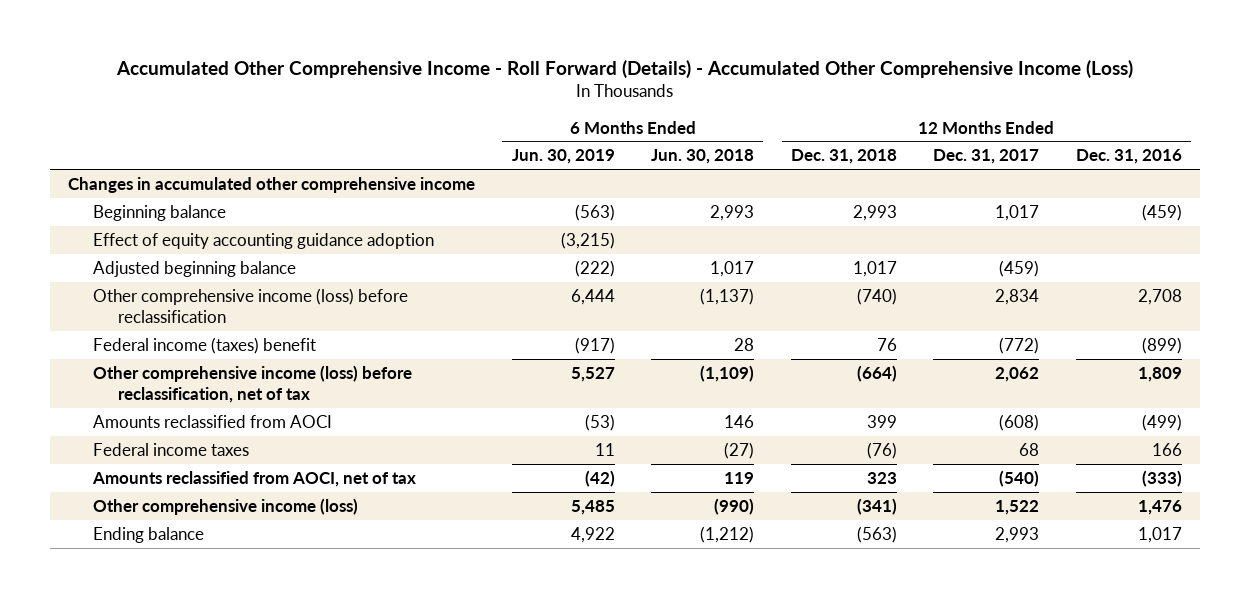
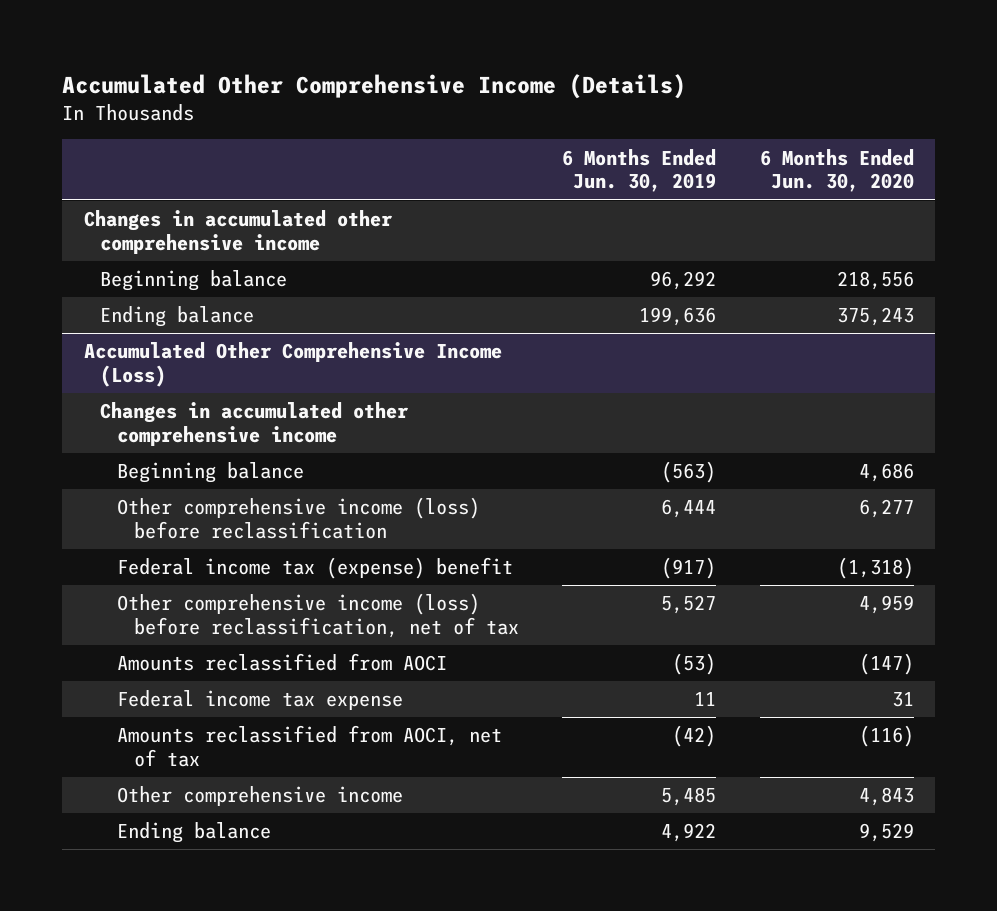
- Accumulated Other Comprehensive Income - Roll Forward (Details) - Accumulated Other Comprehensive Income (Loss)
+ Accumulated Other Comprehensive Income (Details)
- | 6 Months Ended Jun. 30, 2019 | 6 Months Ended Jun. 30, 2018 | 12 Months Ended Dec. 31, 2018 | 12 Months Ended Dec. 31, 2017 | 12 Months Ended Dec. 31, 2016
+ | 6 Months Ended Jun. 30, 2019 | 6 Months Ended Jun. 30, 2020
+ Beginning balance | 96,292 | 218,556
+ Ending balance | 199,636 | 375,243
+ Accumulated Other Comprehensive Income (Loss)
+ Changes in accumulated other comprehensive income
- Effect of equity accounting guidance adoption | (3,215) | | | |
- Adjusted beginning balance | (222) | 1,017 | 1,017 | (459) |
- Federal income (taxes) benefit | (917) | 28 | 76 | (772) | (899)
+ Federal income tax (expense) benefit | (917) | (1,318)
- Federal income taxes | 11 | (27) | (76) | 68 | 166
+ Federal income tax expense | 11 | 31
- Other comprehensive income (loss) | 5,485 | (990) | (341) | 1,522 | 1,476
+ Other comprehensive income | 5,485 | 4,843

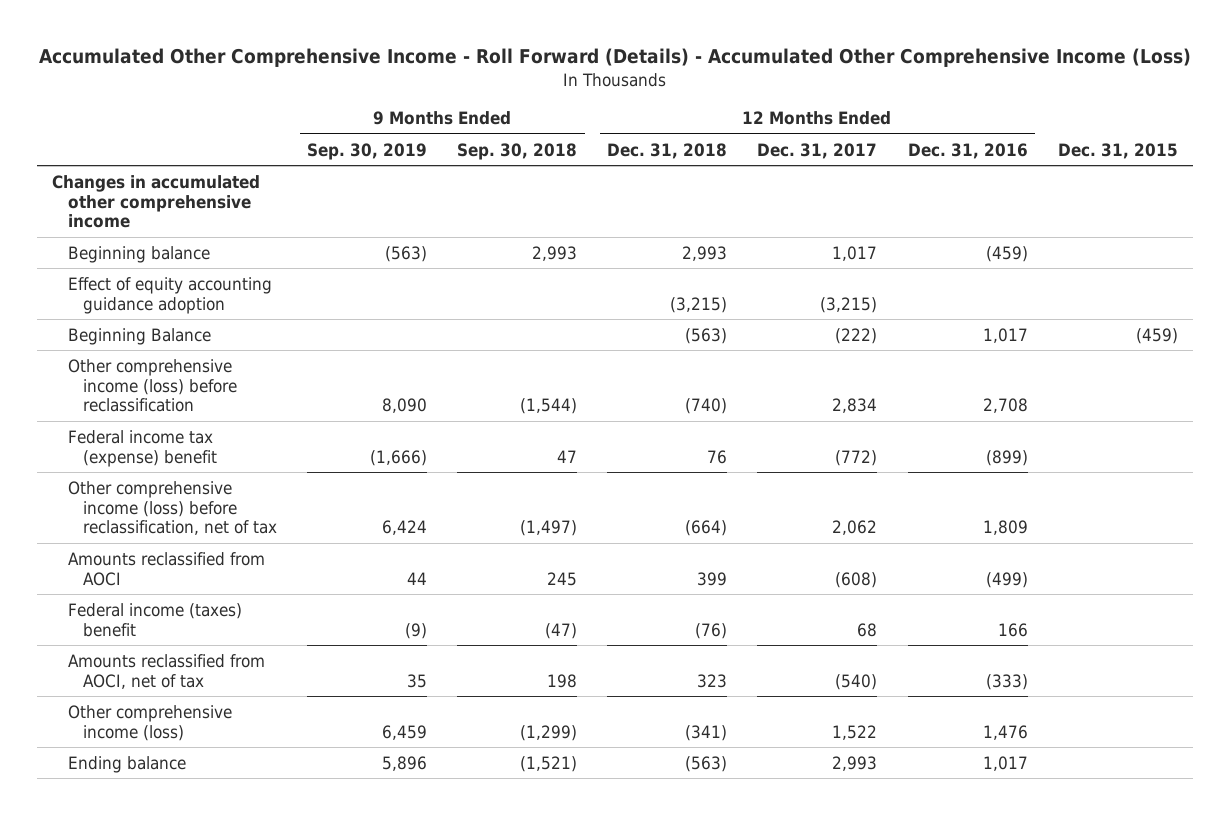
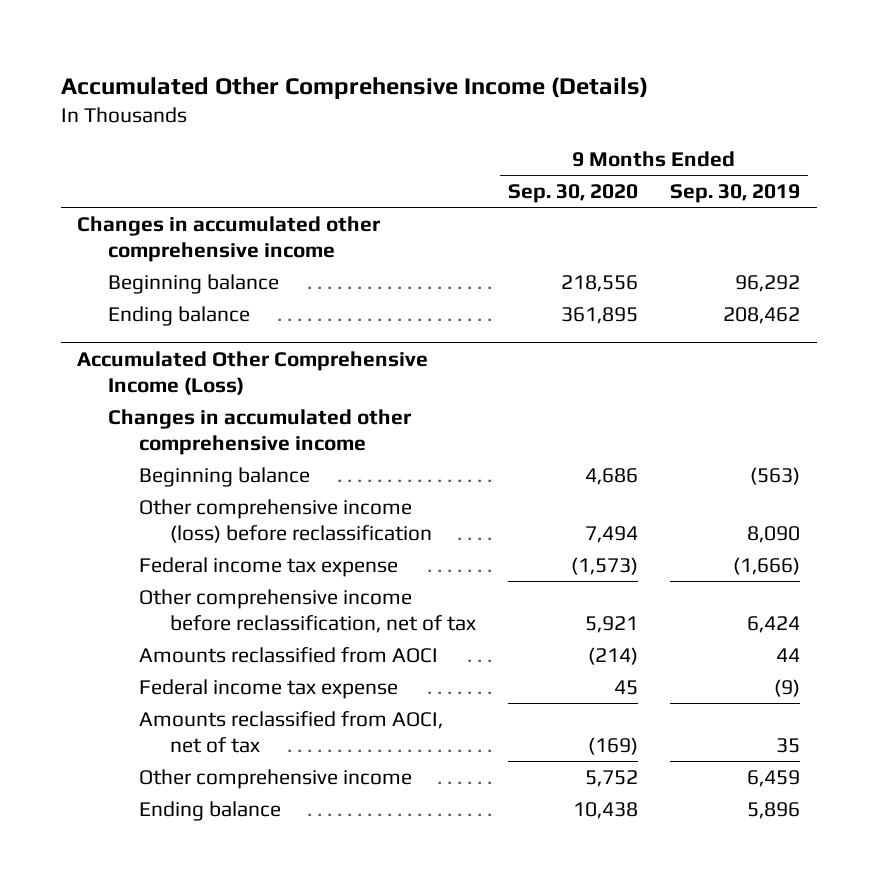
- Accumulated Other Comprehensive Income - Roll Forward (Details) - Accumulated Other Comprehensive Income (Loss)
+ Accumulated Other Comprehensive Income (Details)
- | 9 Months Ended Sep. 30, 2019 | 9 Months Ended Sep. 30, 2018 | 12 Months Ended Dec. 31, 2018 | 12 Months Ended Dec. 31, 2017 | 12 Months Ended Dec. 31, 2016 | Dec. 31, 2015
+ | 9 Months Ended Sep. 30, 2020 | 9 Months Ended Sep. 30, 2019
+ Beginning balance | 218,556 | 96,292
+ Ending balance | 361,895 | 208,462
+ Accumulated Other Comprehensive Income (Loss)
+ Changes in accumulated other comprehensive income
- Effect of equity accounting guidance adoption | | | (3,215) | (3,215) | |
- Beginning Balance | | | (563) | (222) | 1,017 | (459)
- Federal income tax (expense) benefit | (1,666) | 47 | 76 | (772) | (899) |
- Other comprehensive income (loss) before reclassification, net of tax | 6,424 | (1,497) | (664) | 2,062 | 1,809 |
+ Federal income tax expense | (1,573) | (1,666)
+ Other comprehensive income before reclassification, net of tax | 5,921 | 6,424
- Federal income (taxes) benefit | (9) | (47) | (76) | 68 | 166 |
+ Federal income tax expense | 45 | (9)
- Other comprehensive income (loss) | 6,459 | (1,299) | (341) | 1,522 | 1,476 |
+ Other comprehensive income | 5,752 | 6,459

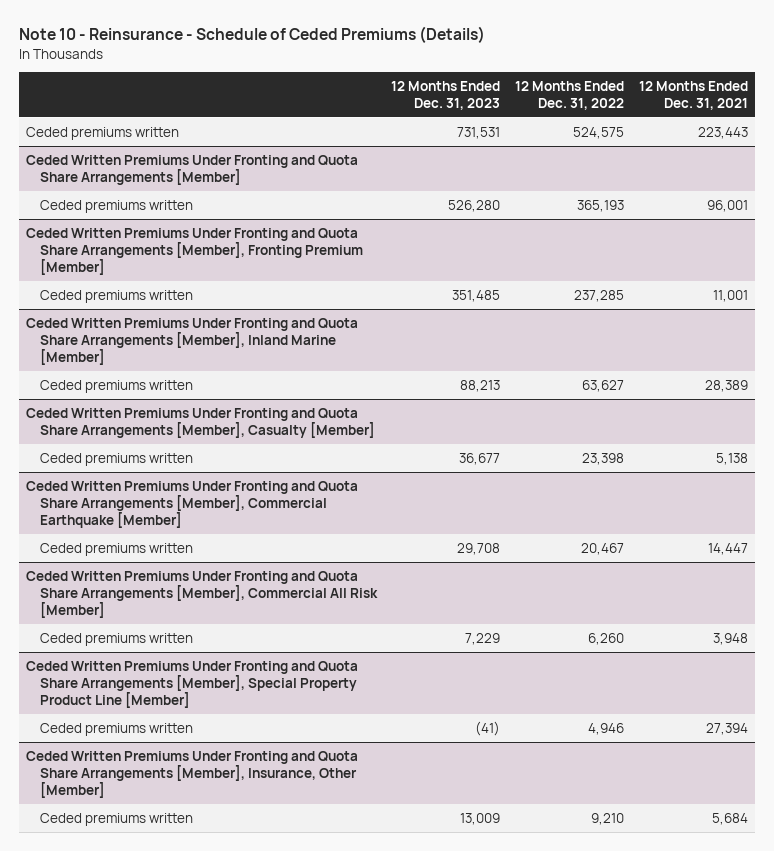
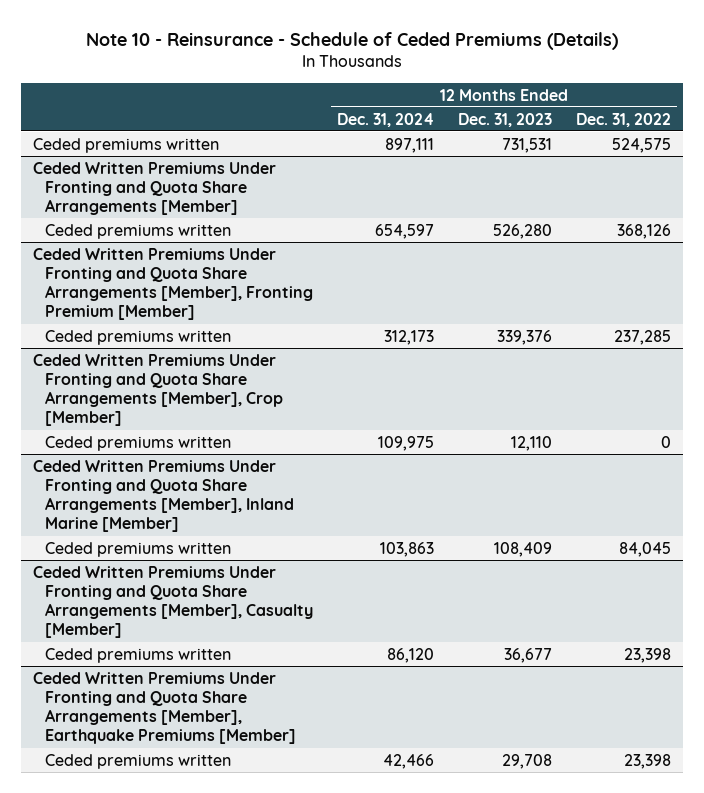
- | 12 Months Ended Dec. 31, 2023 | 12 Months Ended Dec. 31, 2022 | 12 Months Ended Dec. 31, 2021
+ | 12 Months Ended Dec. 31, 2024 | 12 Months Ended Dec. 31, 2023 | 12 Months Ended Dec. 31, 2022
@ Ceded Written Premiums Under Fronting and Quota Share Arrangements [Member]
- Ceded premiums written | 526,280 | 365,193 | 96,001
+ Ceded premiums written | 654,597 | 526,280 | 368,126
@ Ceded Written Premiums Under Fronting and Quota Share Arrangements [Member], Fronting Premium [Member]
- Ceded premiums written | 351,485 | 237,285 | 11,001
+ Ceded premiums written | 312,173 | 339,376 | 237,285
+ Ceded Written Premiums Under Fronting and Quota Share Arrangements [Member], Crop [Member]
+ Ceded premiums written | 109,975 | 12,110 | 0
@ Ceded Written Premiums Under Fronting and Quota Share Arrangements [Member], Inland Marine [Member]
- Ceded premiums written | 88,213 | 63,627 | 28,389
+ Ceded premiums written | 103,863 | 108,409 | 84,045
- Ceded Written Premiums Under Fronting and Quota Share Arrangements [Member], Commercial Earthquake [Member]
- Ceded premiums written | 29,708 | 20,467 | 14,447
- Ceded Written Premiums Under Fronting and Quota Share Arrangements [Member], Commercial All Risk [Member]
- Ceded premiums written | 7,229 | 6,260 | 3,948
- Ceded Written Premiums Under Fronting and Quota Share Arrangements [Member], Special Property Product Line [Member]
- Ceded premiums written | (41) | 4,946 | 27,394
- Ceded Written Premiums Under Fronting and Quota Share Arrangements [Member], Insurance, Other [Member]
- Ceded premiums written | 13,009 | 9,210 | 5,684
+ Ceded Written Premiums Under Fronting and Quota Share Arrangements [Member], Earthquake Premiums [Member]
+ Ceded premiums written | 42,466 | 29,708 | 23,398

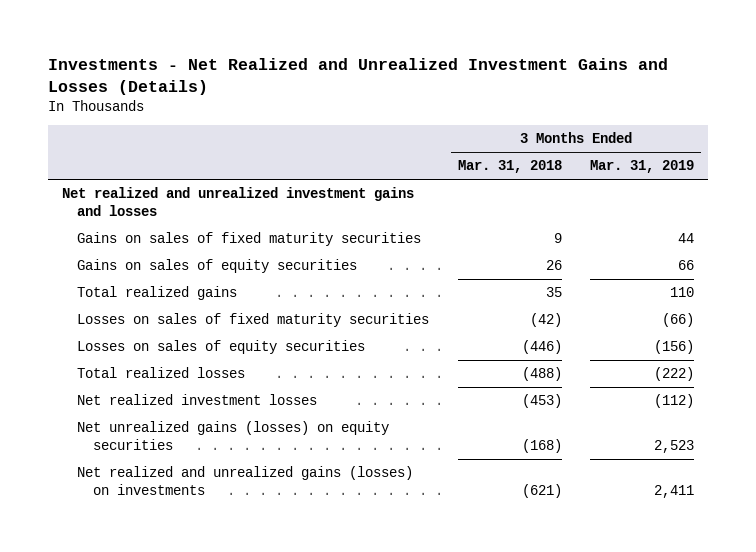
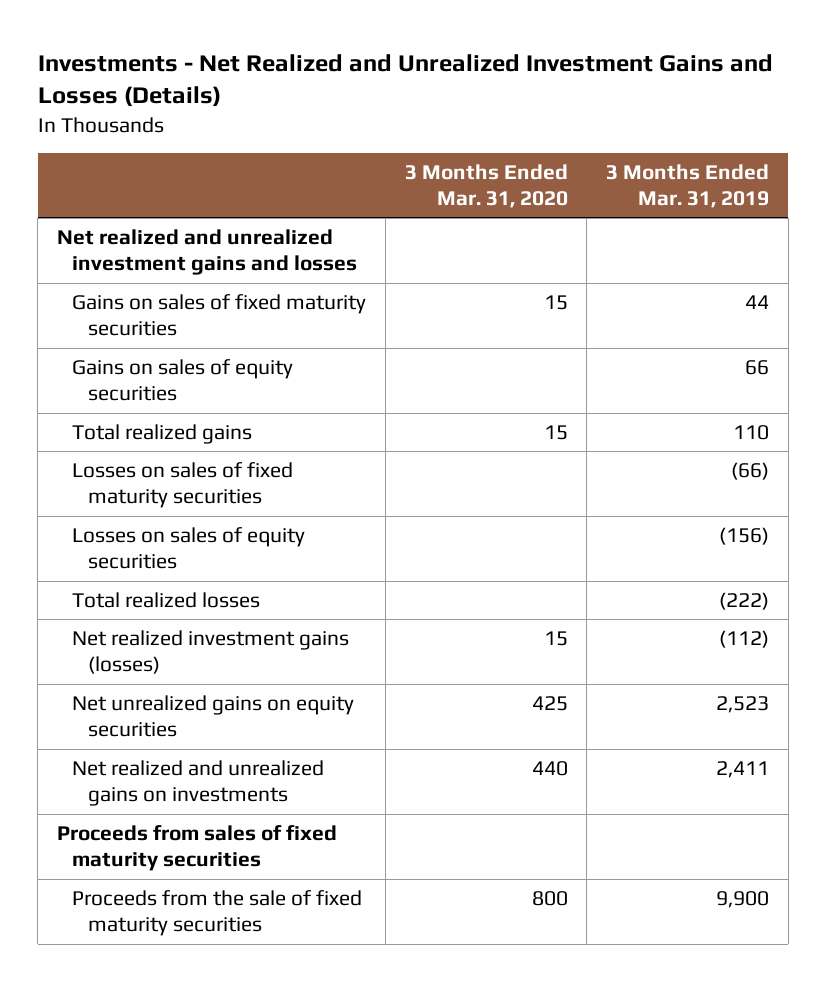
- | 3 Months Ended Mar. 31, 2018 | 3 Months Ended Mar. 31, 2019
+ | 3 Months Ended Mar. 31, 2020 | 3 Months Ended Mar. 31, 2019
- Net realized investment losses | (453) | (112)
- Net unrealized gains (losses) on equity securities | (168) | 2,523
- Net realized and unrealized gains (losses) on investments | (621) | 2,411
+ Net realized investment gains (losses) | 15 | (112)
+ Net unrealized gains on equity securities | 425 | 2,523
+ Net realized and unrealized gains on investments | 440 | 2,411
+ Proceeds from sales of fixed maturity securities
+ Proceeds from the sale of fixed maturity securities | 800 | 9,900

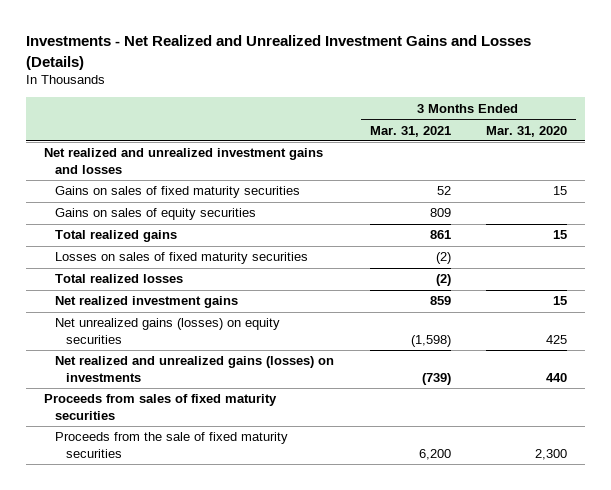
- | 3 Months Ended Mar. 31, 2020 | 3 Months Ended Mar. 31, 2019
+ | 3 Months Ended Mar. 31, 2021 | 3 Months Ended Mar. 31, 2020
- Losses on sales of equity securities | | (156)
- Net realized investment gains (losses) | 15 | (112)
- Net unrealized gains on equity securities | 425 | 2,523
- Net realized and unrealized gains on investments | 440 | 2,411
+ Net realized investment gains | 859 | 15
+ Net unrealized gains (losses) on equity securities | (1,598) | 425
+ Net realized and unrealized gains (losses) on investments | (739) | 440
- Proceeds from the sale of fixed maturity securities | 800 | 9,900
+ Proceeds from the sale of fixed maturity securities | 6,200 | 2,300

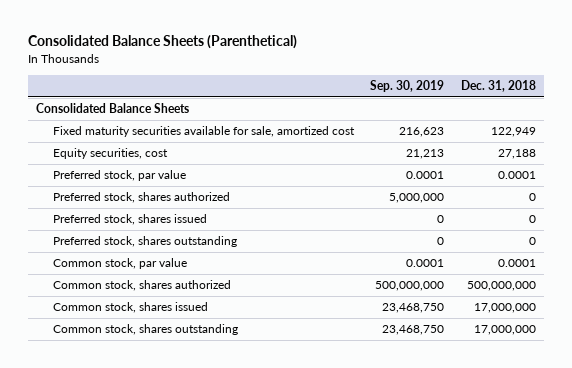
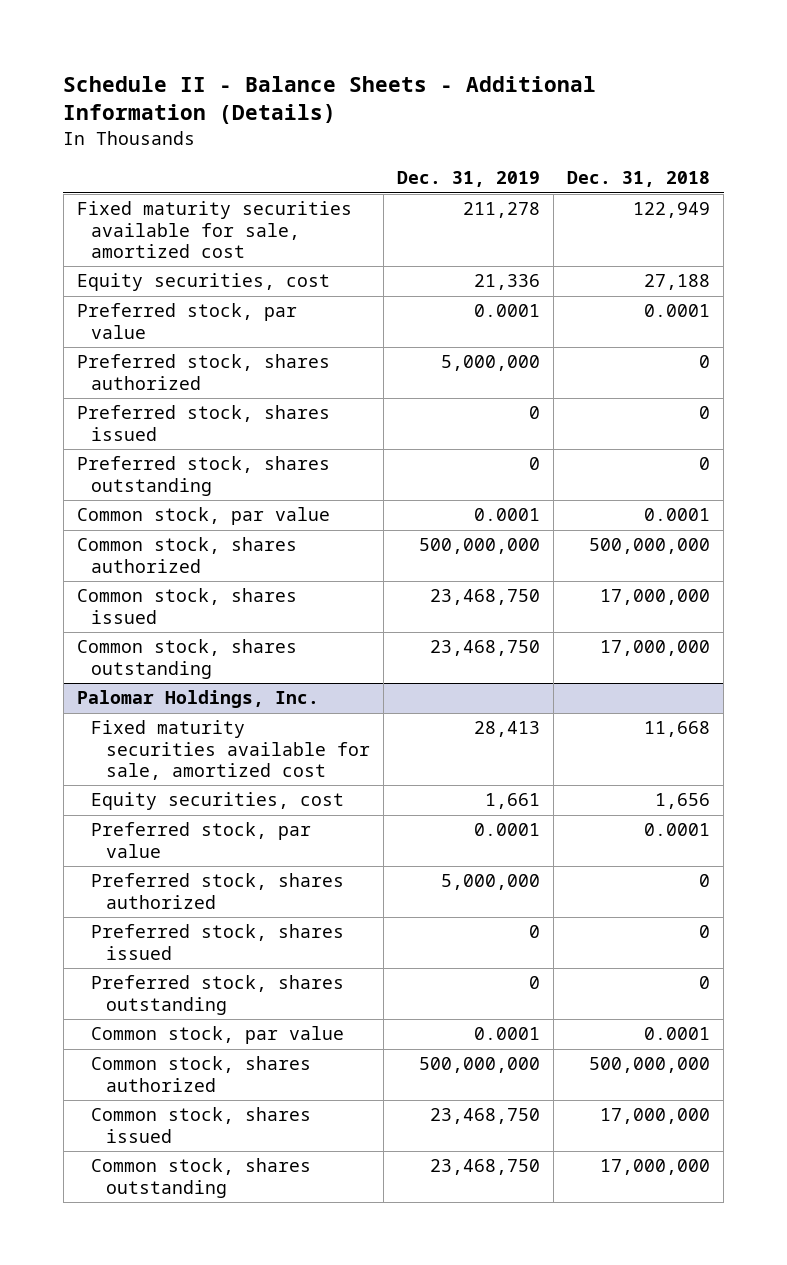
- Consolidated Balance Sheets (Parenthetical)
+ Schedule II - Balance Sheets - Additional Information (Details)
- | Sep. 30, 2019 | Dec. 31, 2018
+ | Dec. 31, 2019 | Dec. 31, 2018
- Consolidated Balance Sheets
+ Palomar Holdings, Inc.
+ Fixed maturity securities available for sale, amortized cost | 28,413 | 11,668
+ Equity securities, cost | 1,661 | 1,656
+ Preferred stock, par value | 0.0001 | 0.0001
+ Preferred stock, shares authorized | 5,000,000 | 0
+ Preferred stock, shares issued | 0 | 0
+ Preferred stock, shares outstanding | 0 | 0
+ Common stock, par value | 0.0001 | 0.0001
+ Common stock, shares authorized | 500,000,000 | 500,000,000
+ Common stock, shares issued | 23,468,750 | 17,000,000
+ Common stock, shares outstanding | 23,468,750 | 17,000,000

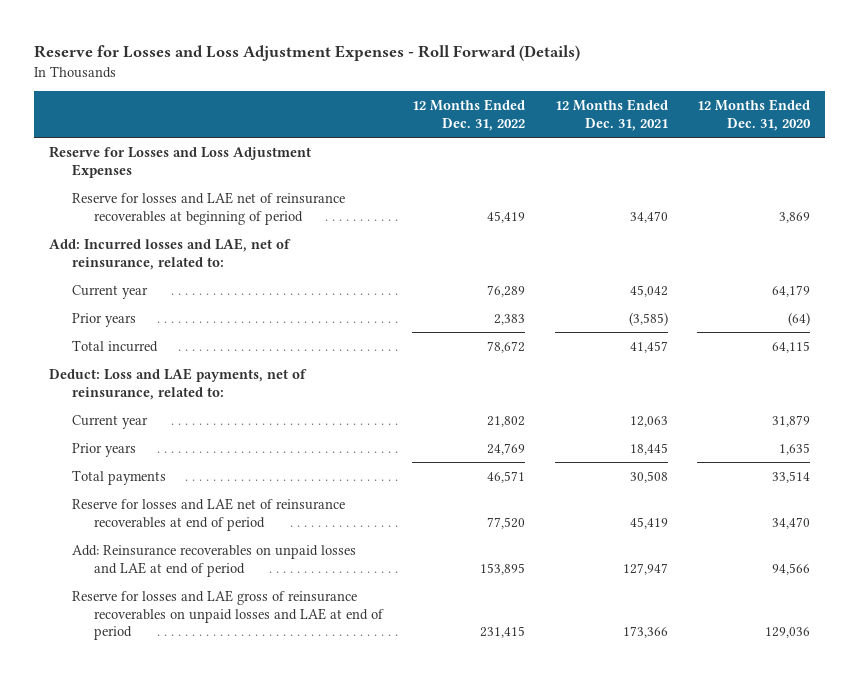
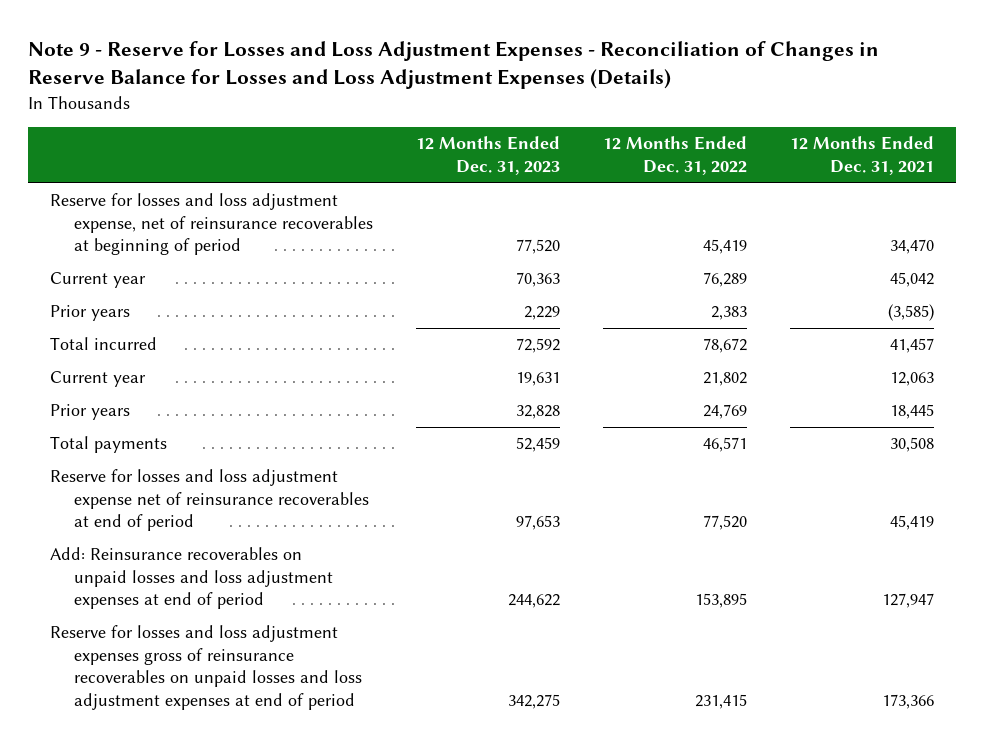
- Reserve for Losses and Loss Adjustment Expenses - Roll Forward (Details)
+ Note 9 - Reserve for Losses and Loss Adjustment Expenses - Reconciliation of Changes in Reserve Balance for Losses and Loss Adjustment Expenses (Details)
- | 12 Months Ended Dec. 31, 2022 | 12 Months Ended Dec. 31, 2021 | 12 Months Ended Dec. 31, 2020
+ | 12 Months Ended Dec. 31, 2023 | 12 Months Ended Dec. 31, 2022 | 12 Months Ended Dec. 31, 2021
- Reserve for Losses and Loss Adjustment Expenses
- Reserve for losses and LAE net of reinsurance recoverables at beginning of period | 45,419 | 34,470 | 3,869
- Add: Incurred losses and LAE, net of reinsurance, related to:
+ Reserve for losses and loss adjustment expense, net of reinsurance recoverables at beginning of period | 77,520 | 45,419 | 34,470
- Deduct: Loss and LAE payments, net of reinsurance, related to:
- Reserve for losses and LAE net of reinsurance recoverables at end of period | 77,520 | 45,419 | 34,470
- Add: Reinsurance recoverables on unpaid losses and LAE at end of period | 153,895 | 127,947 | 94,566
- Reserve for losses and LAE gross of reinsurance recoverables on unpaid losses and LAE at end of period | 231,415 | 173,366 | 129,036
+ Reserve for losses and loss adjustment expense net of reinsurance recoverables at end of period | 97,653 | 77,520 | 45,419
+ Add: Reinsurance recoverables on unpaid losses and loss adjustment expenses at end of period | 244,622 | 153,895 | 127,947
+ Reserve for losses and loss adjustment expenses gross of reinsurance recoverables on unpaid losses and loss adjustment expenses at end of period | 342,275 | 231,415 | 173,366

